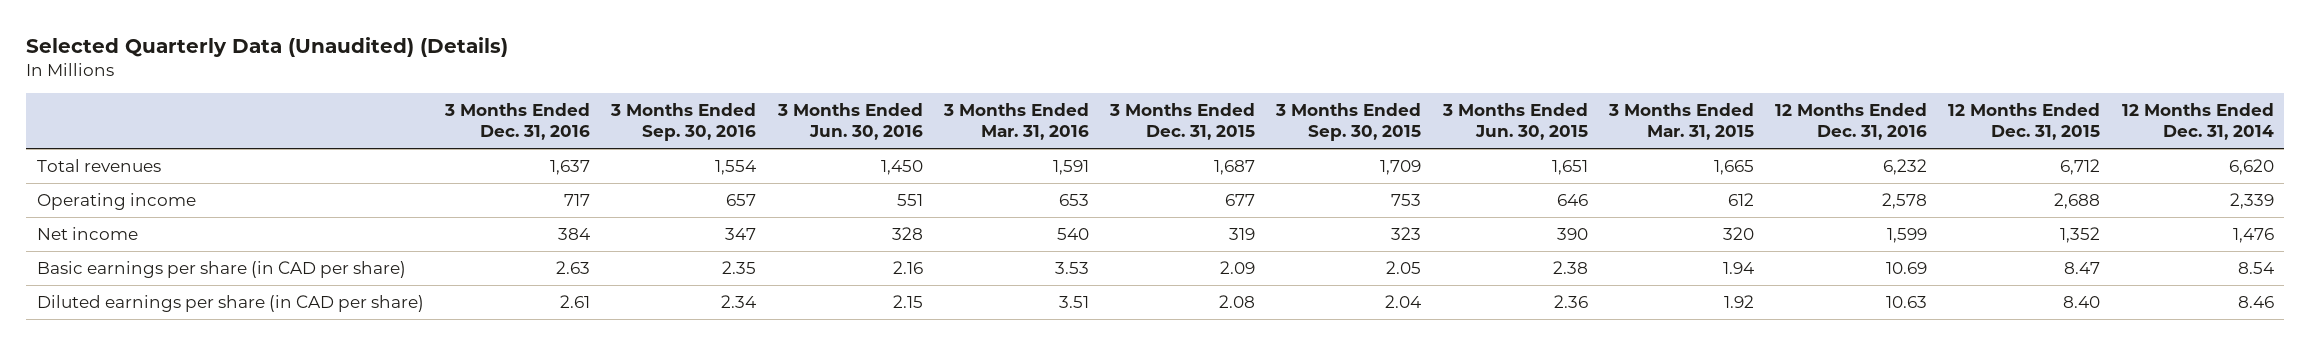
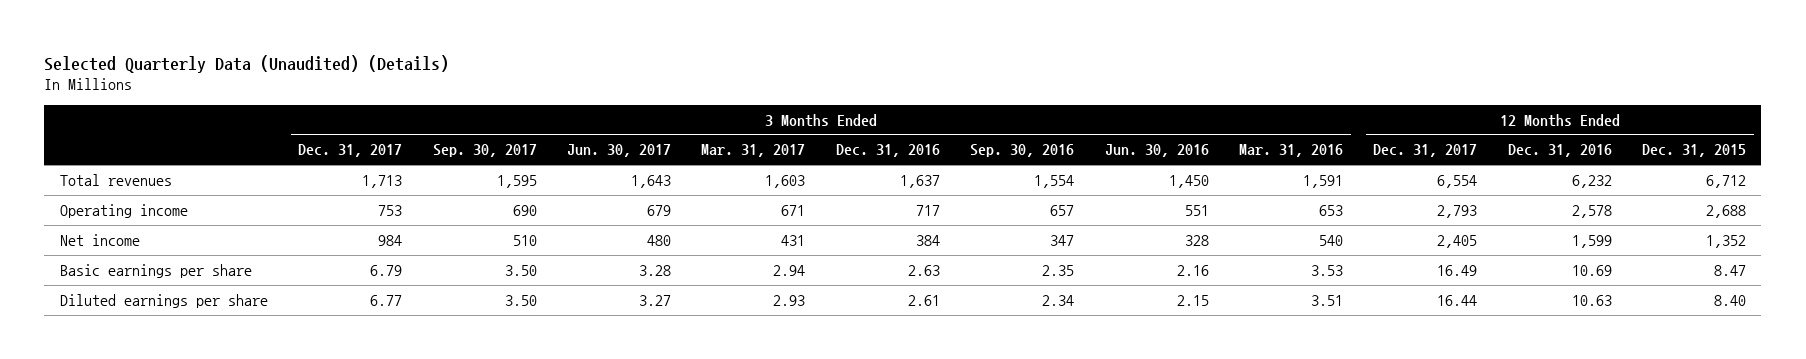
- | 3 Months Ended Dec. 31, 2016 | 3 Months Ended Sep. 30, 2016 | 3 Months Ended Jun. 30, 2016 | 3 Months Ended Mar. 31, 2016 | 3 Months Ended Dec. 31, 2015 | 3 Months Ended Sep. 30, 2015 | 3 Months Ended Jun. 30, 2015 | 3 Months Ended Mar. 31, 2015 | 12 Months Ended Dec. 31, 2016 | 12 Months Ended Dec. 31, 2015 | 12 Months Ended Dec. 31, 2014
+ | 3 Months Ended Dec. 31, 2017 | 3 Months Ended Sep. 30, 2017 | 3 Months Ended Jun. 30, 2017 | 3 Months Ended Mar. 31, 2017 | 3 Months Ended Dec. 31, 2016 | 3 Months Ended Sep. 30, 2016 | 3 Months Ended Jun. 30, 2016 | 3 Months Ended Mar. 31, 2016 | 12 Months Ended Dec. 31, 2017 | 12 Months Ended Dec. 31, 2016 | 12 Months Ended Dec. 31, 2015
- Basic earnings per share (in CAD per share) | 2.63 | 2.35 | 2.16 | 3.53 | 2.09 | 2.05 | 2.38 | 1.94 | 10.69 | 8.47 | 8.54
- Diluted earnings per share (in CAD per share) | 2.61 | 2.34 | 2.15 | 3.51 | 2.08 | 2.04 | 2.36 | 1.92 | 10.63 | 8.40 | 8.46
+ Basic earnings per share | 6.79 | 3.50 | 3.28 | 2.94 | 2.63 | 2.35 | 2.16 | 3.53 | 16.49 | 10.69 | 8.47
+ Diluted earnings per share | 6.77 | 3.50 | 3.27 | 2.93 | 2.61 | 2.34 | 2.15 | 3.51 | 16.44 | 10.63 | 8.40

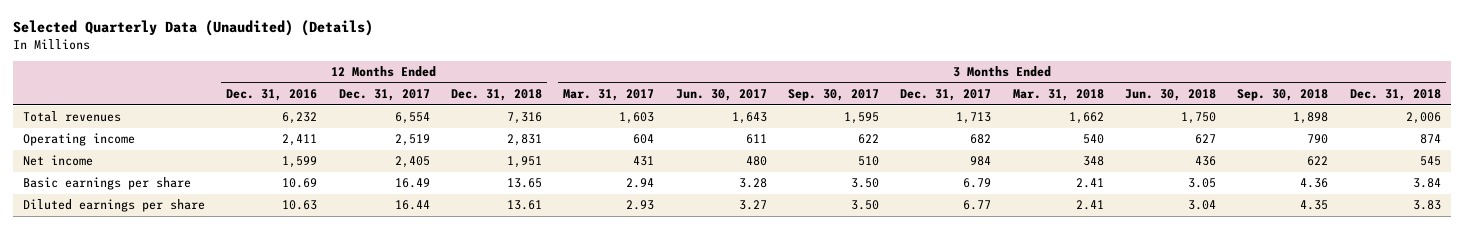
- | 3 Months Ended Dec. 31, 2017 | 3 Months Ended Sep. 30, 2017 | 3 Months Ended Jun. 30, 2017 | 3 Months Ended Mar. 31, 2017 | 3 Months Ended Dec. 31, 2016 | 3 Months Ended Sep. 30, 2016 | 3 Months Ended Jun. 30, 2016 | 3 Months Ended Mar. 31, 2016 | 12 Months Ended Dec. 31, 2017 | 12 Months Ended Dec. 31, 2016 | 12 Months Ended Dec. 31, 2015
+ | 12 Months Ended Dec. 31, 2016 | 12 Months Ended Dec. 31, 2017 | 12 Months Ended Dec. 31, 2018 | 3 Months Ended Mar. 31, 2017 | 3 Months Ended Jun. 30, 2017 | 3 Months Ended Sep. 30, 2017 | 3 Months Ended Dec. 31, 2017 | 3 Months Ended Mar. 31, 2018 | 3 Months Ended Jun. 30, 2018 | 3 Months Ended Sep. 30, 2018 | 3 Months Ended Dec. 31, 2018
- Operating income | 753 | 690 | 679 | 671 | 717 | 657 | 551 | 653 | 2,793 | 2,578 | 2,688
+ Operating income | 2,411 | 2,519 | 2,831 | 604 | 611 | 622 | 682 | 540 | 627 | 790 | 874

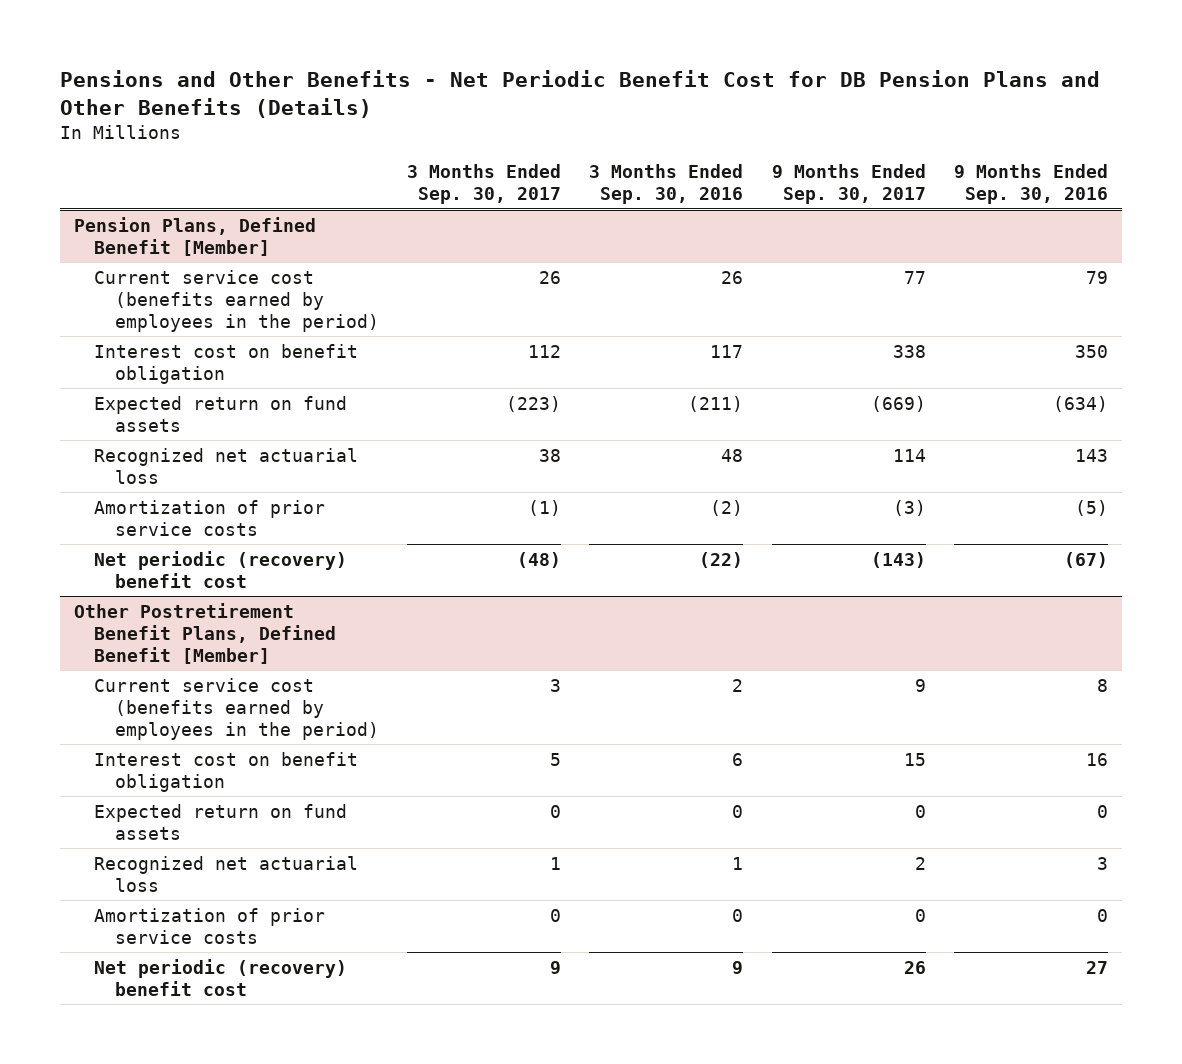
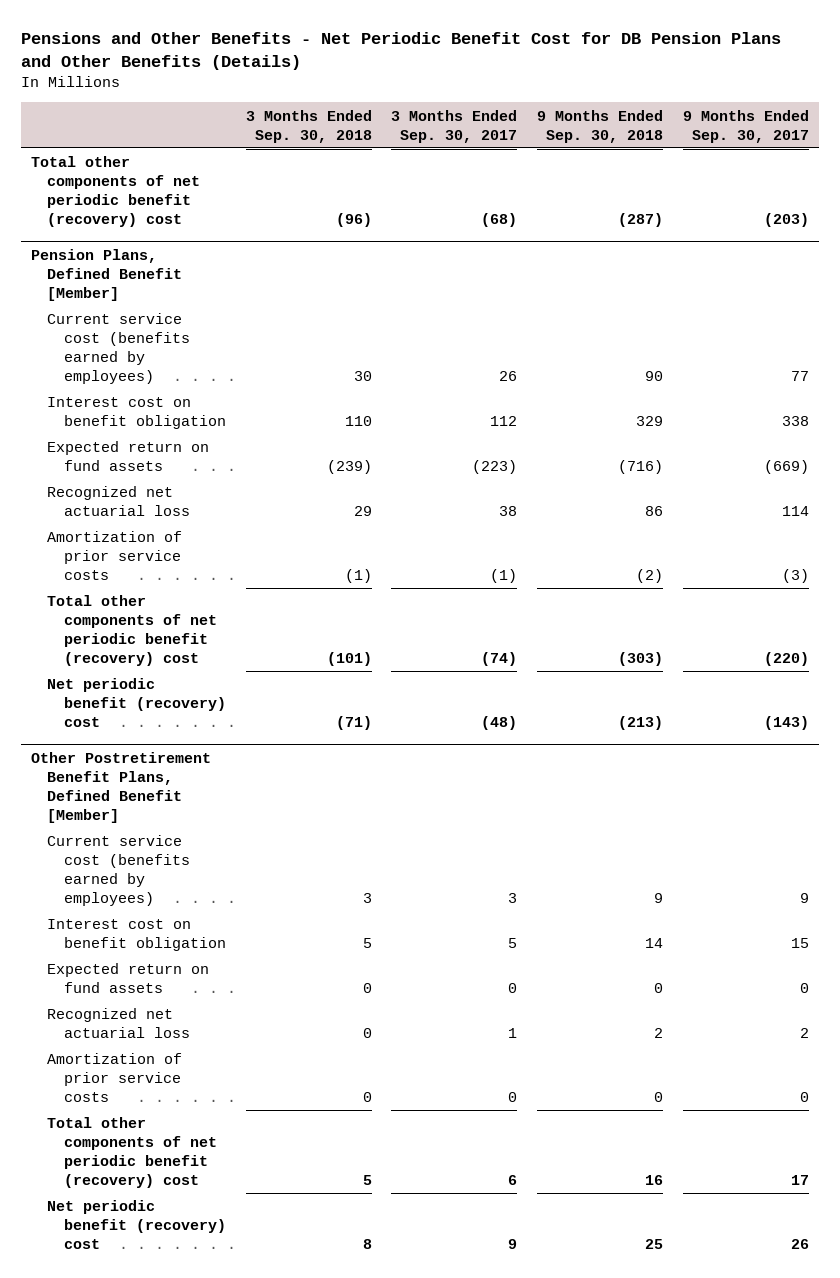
- | 3 Months Ended Sep. 30, 2017 | 3 Months Ended Sep. 30, 2016 | 9 Months Ended Sep. 30, 2017 | 9 Months Ended Sep. 30, 2016
+ | 3 Months Ended Sep. 30, 2018 | 3 Months Ended Sep. 30, 2017 | 9 Months Ended Sep. 30, 2018 | 9 Months Ended Sep. 30, 2017
+ Total other components of net periodic benefit (recovery) cost | (96) | (68) | (287) | (203)
@ Pension Plans, Defined Benefit [Member]
- Current service cost (benefits earned by employees in the period) | 26 | 26 | 77 | 79
+ Current service cost (benefits earned by employees) | 30 | 26 | 90 | 77
- Net periodic (recovery) benefit cost | (48) | (22) | (143) | (67)
+ Total other components of net periodic benefit (recovery) cost | (101) | (74) | (303) | (220)
+ Net periodic benefit (recovery) cost | (71) | (48) | (213) | (143)
@ Other Postretirement Benefit Plans, Defined Benefit [Member]
- Current service cost (benefits earned by employees in the period) | 3 | 2 | 9 | 8
+ Current service cost (benefits earned by employees) | 3 | 3 | 9 | 9
- Net periodic (recovery) benefit cost | 9 | 9 | 26 | 27
+ Total other components of net periodic benefit (recovery) cost | 5 | 6 | 16 | 17
+ Net periodic benefit (recovery) cost | 8 | 9 | 25 | 26

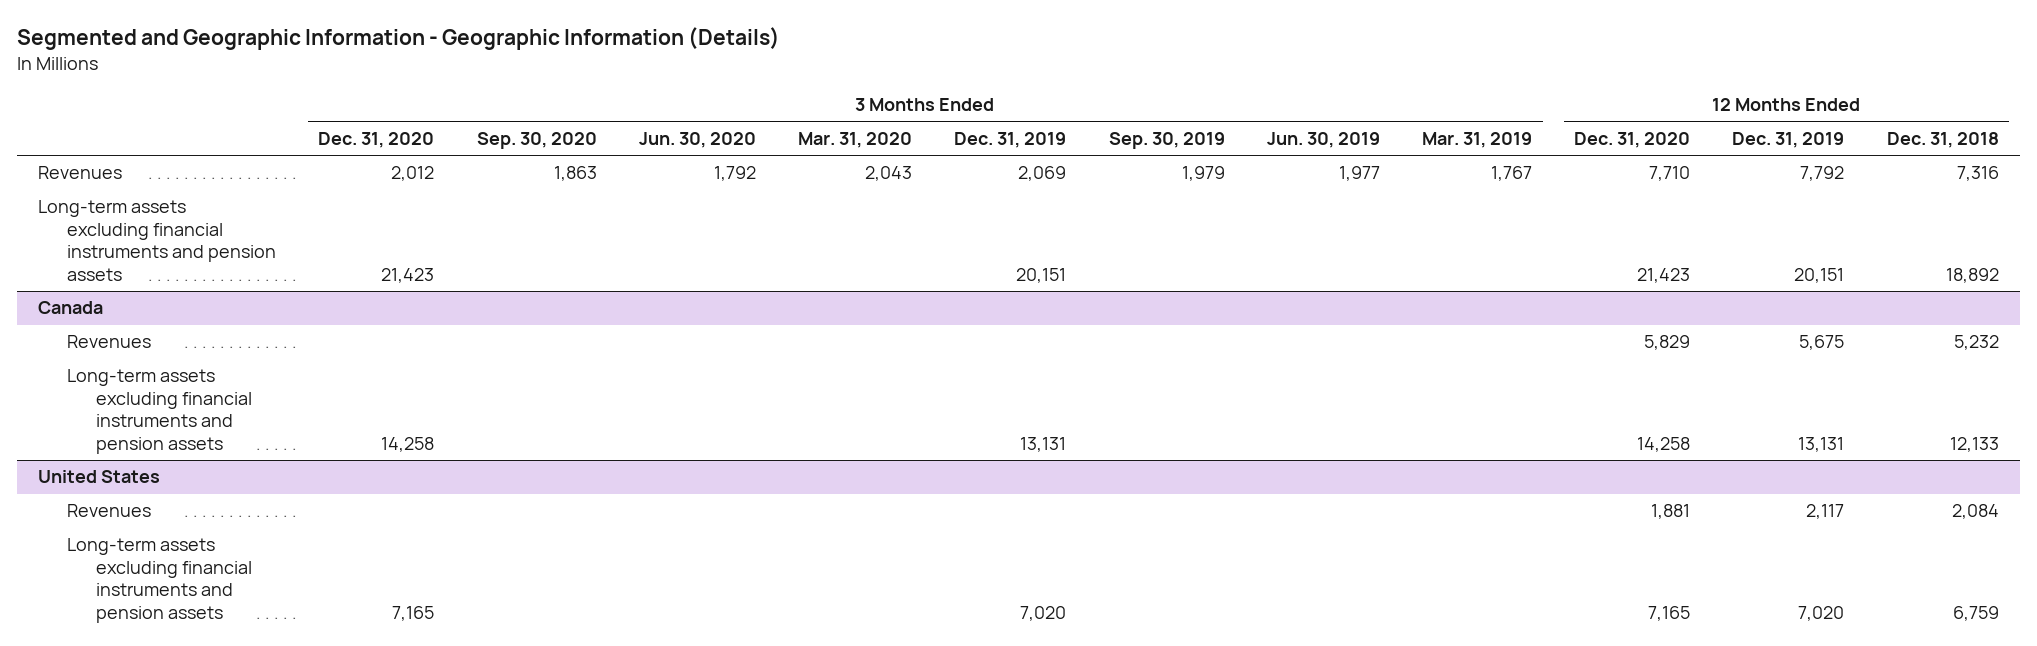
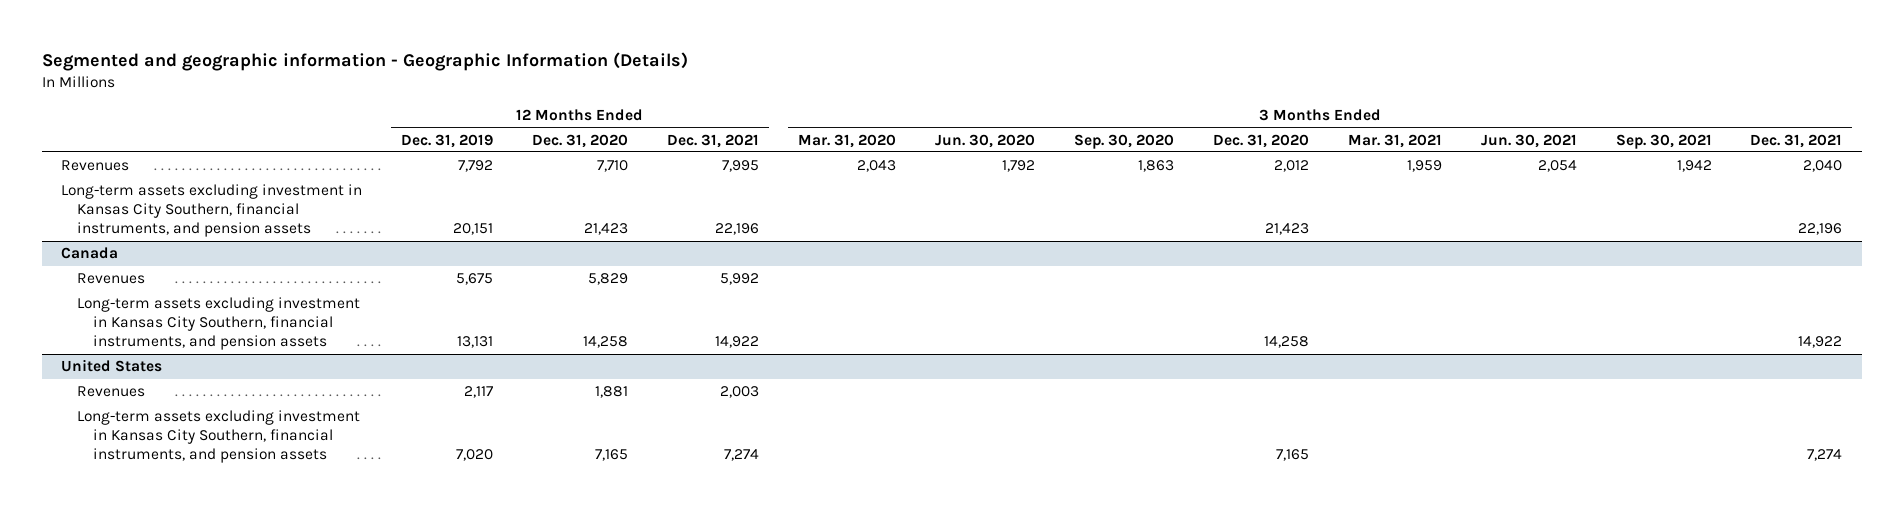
- Segmented and Geographic Information - Geographic Information (Details)
+ Segmented and geographic information - Geographic Information (Details)
- | 3 Months Ended Dec. 31, 2020 | 3 Months Ended Sep. 30, 2020 | 3 Months Ended Jun. 30, 2020 | 3 Months Ended Mar. 31, 2020 | 3 Months Ended Dec. 31, 2019 | 3 Months Ended Sep. 30, 2019 | 3 Months Ended Jun. 30, 2019 | 3 Months Ended Mar. 31, 2019 | 12 Months Ended Dec. 31, 2020 | 12 Months Ended Dec. 31, 2019 | 12 Months Ended Dec. 31, 2018
+ | 12 Months Ended Dec. 31, 2019 | 12 Months Ended Dec. 31, 2020 | 12 Months Ended Dec. 31, 2021 | 3 Months Ended Mar. 31, 2020 | 3 Months Ended Jun. 30, 2020 | 3 Months Ended Sep. 30, 2020 | 3 Months Ended Dec. 31, 2020 | 3 Months Ended Mar. 31, 2021 | 3 Months Ended Jun. 30, 2021 | 3 Months Ended Sep. 30, 2021 | 3 Months Ended Dec. 31, 2021
- Long-term assets excluding financial instruments and pension assets | 21,423 | | | | 20,151 | | | | 21,423 | 20,151 | 18,892
+ Long-term assets excluding investment in Kansas City Southern, financial instruments, and pension assets | 20,151 | 21,423 | 22,196 | | | | 21,423 | | | | 22,196
@ Canada
- Long-term assets excluding financial instruments and pension assets | 14,258 | | | | 13,131 | | | | 14,258 | 13,131 | 12,133
+ Long-term assets excluding investment in Kansas City Southern, financial instruments, and pension assets | 13,131 | 14,258 | 14,922 | | | | 14,258 | | | | 14,922
@ United States
- Long-term assets excluding financial instruments and pension assets | 7,165 | | | | 7,020 | | | | 7,165 | 7,020 | 6,759
+ Long-term assets excluding investment in Kansas City Southern, financial instruments, and pension assets | 7,020 | 7,165 | 7,274 | | | | 7,165 | | | | 7,274

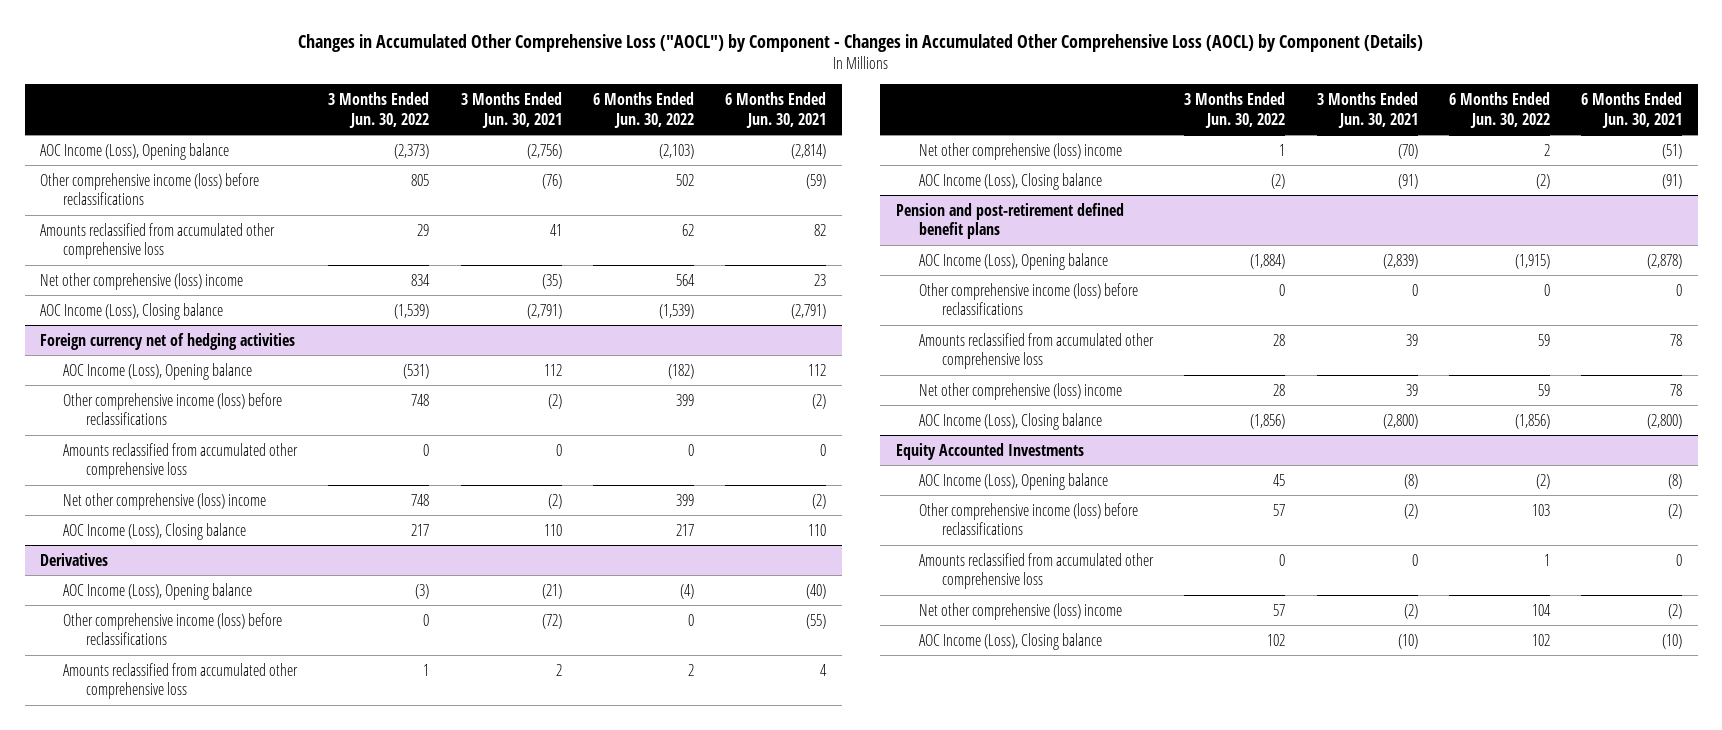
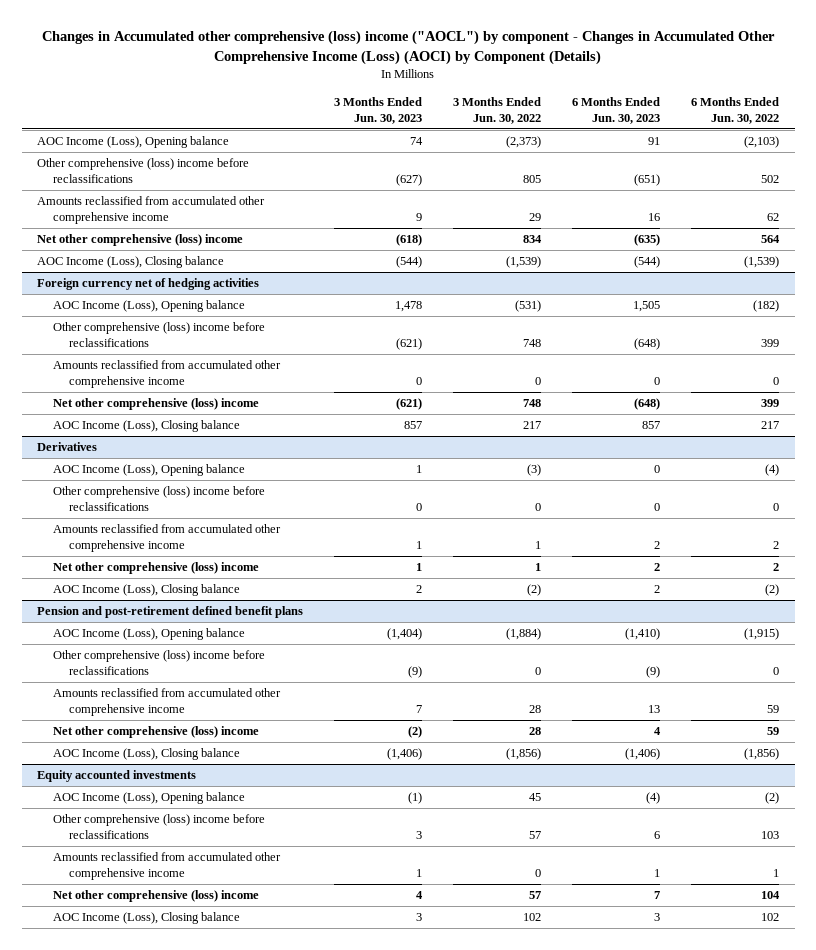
- Changes in Accumulated Other Comprehensive Loss ("AOCL") by Component - Changes in Accumulated Other Comprehensive Loss (AOCL) by Component (Details)
+ Changes in Accumulated other comprehensive (loss) income ("AOCL") by component - Changes in Accumulated Other Comprehensive Income (Loss) (AOCI) by Component (Details)
- | 3 Months Ended Jun. 30, 2022 | 3 Months Ended Jun. 30, 2021 | 6 Months Ended Jun. 30, 2022 | 6 Months Ended Jun. 30, 2021
+ | 3 Months Ended Jun. 30, 2023 | 3 Months Ended Jun. 30, 2022 | 6 Months Ended Jun. 30, 2023 | 6 Months Ended Jun. 30, 2022
- Other comprehensive income (loss) before reclassifications | 805 | (76) | 502 | (59)
- Amounts reclassified from accumulated other comprehensive loss | 29 | 41 | 62 | 82
+ Other comprehensive (loss) income before reclassifications | (627) | 805 | (651) | 502
+ Amounts reclassified from accumulated other comprehensive income | 9 | 29 | 16 | 62
@ Foreign currency net of hedging activities
- Other comprehensive income (loss) before reclassifications | 748 | (2) | 399 | (2)
- Amounts reclassified from accumulated other comprehensive loss | 0 | 0 | 0 | 0
+ Other comprehensive (loss) income before reclassifications | (621) | 748 | (648) | 399
+ Amounts reclassified from accumulated other comprehensive income | 0 | 0 | 0 | 0
@ Derivatives
- Other comprehensive income (loss) before reclassifications | 0 | (72) | 0 | (55)
- Amounts reclassified from accumulated other comprehensive loss | 1 | 2 | 2 | 4
+ Other comprehensive (loss) income before reclassifications | 0 | 0 | 0 | 0
+ Amounts reclassified from accumulated other comprehensive income | 1 | 1 | 2 | 2
@ Pension and post-retirement defined benefit plans
- Other comprehensive income (loss) before reclassifications | 0 | 0 | 0 | 0
- Amounts reclassified from accumulated other comprehensive loss | 28 | 39 | 59 | 78
+ Other comprehensive (loss) income before reclassifications | (9) | 0 | (9) | 0
+ Amounts reclassified from accumulated other comprehensive income | 7 | 28 | 13 | 59
- Equity Accounted Investments
+ Equity accounted investments
- Other comprehensive income (loss) before reclassifications | 57 | (2) | 103 | (2)
- Amounts reclassified from accumulated other comprehensive loss | 0 | 0 | 1 | 0
+ Other comprehensive (loss) income before reclassifications | 3 | 57 | 6 | 103
+ Amounts reclassified from accumulated other comprehensive income | 1 | 0 | 1 | 1

